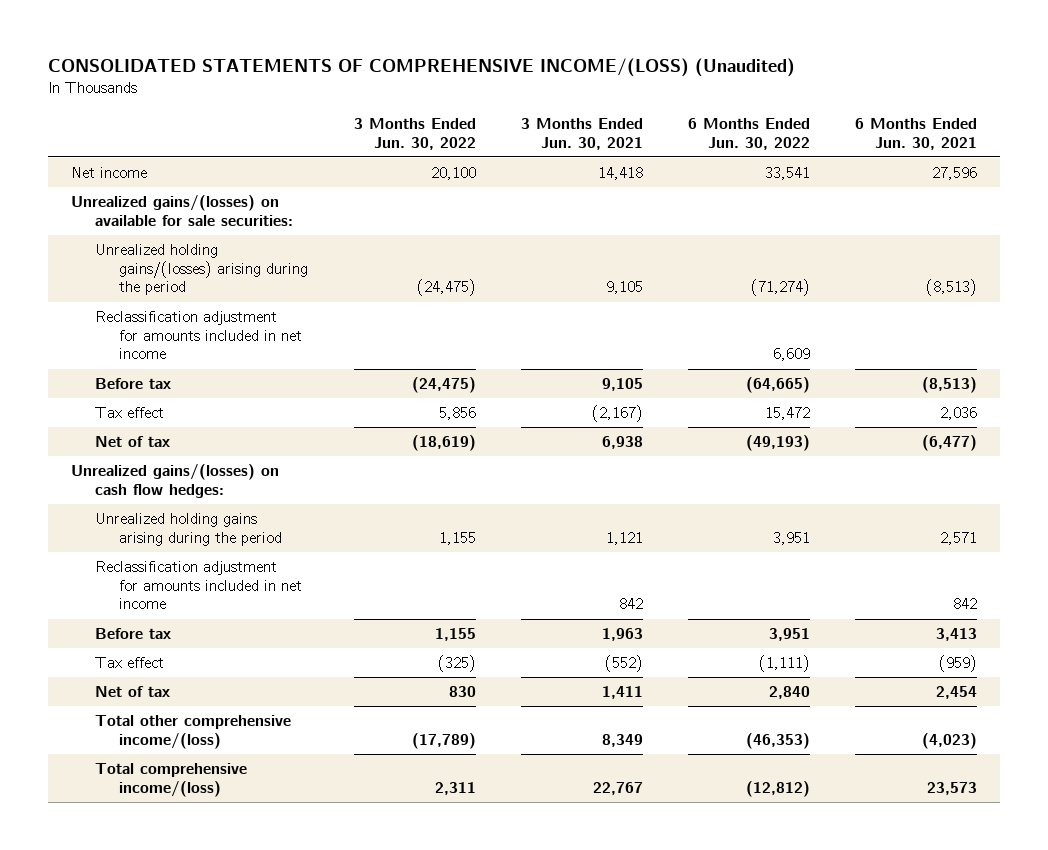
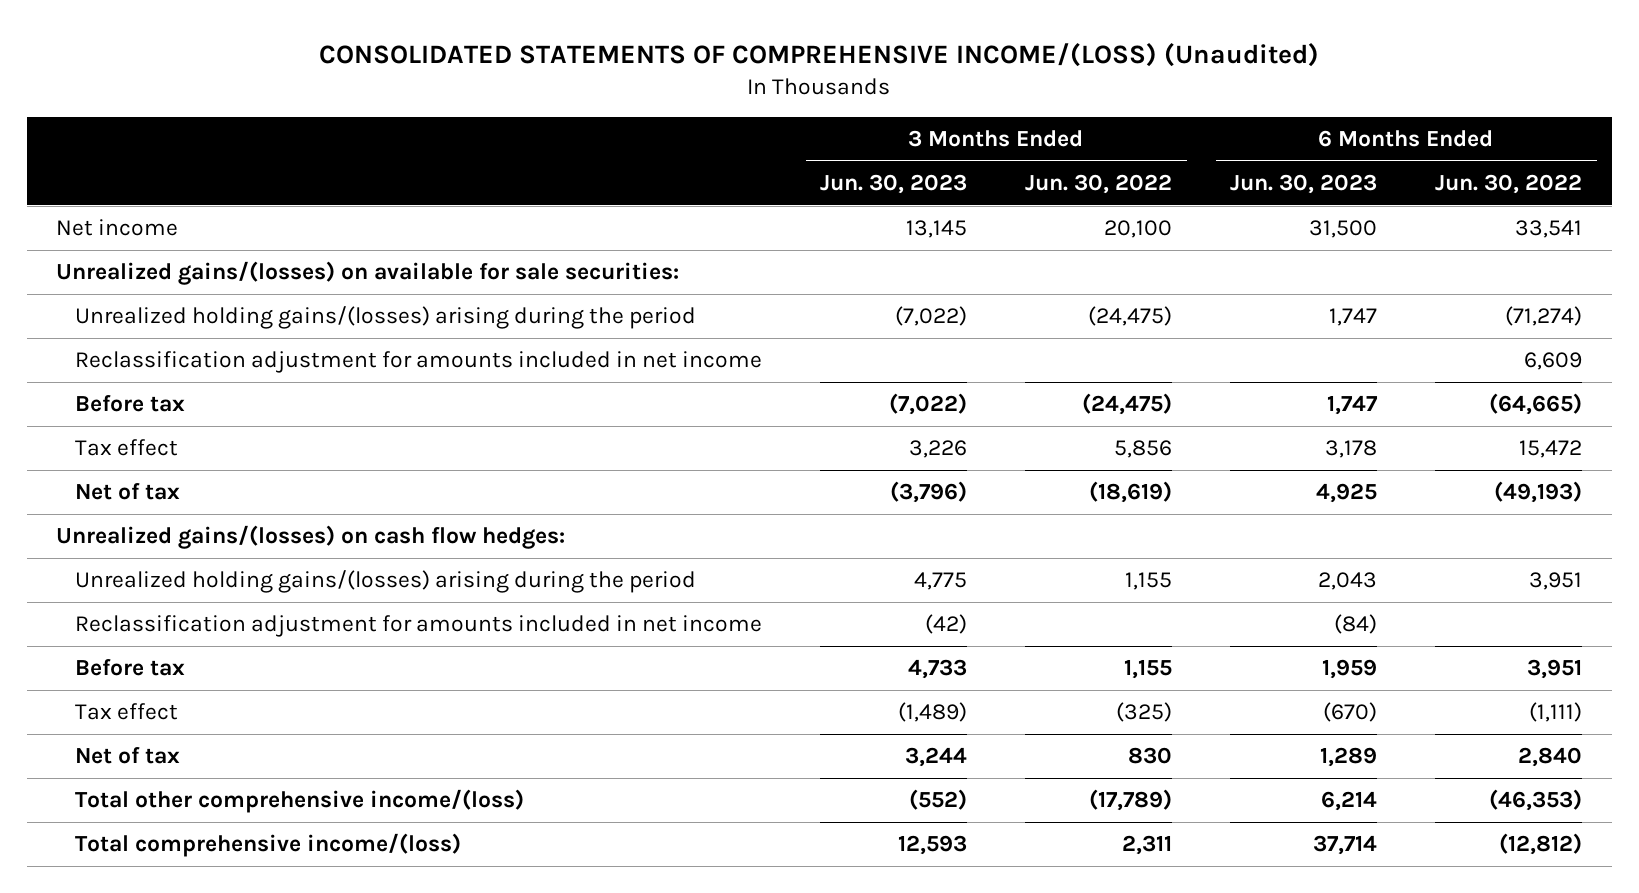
- | 3 Months Ended Jun. 30, 2022 | 3 Months Ended Jun. 30, 2021 | 6 Months Ended Jun. 30, 2022 | 6 Months Ended Jun. 30, 2021
+ | 3 Months Ended Jun. 30, 2023 | 3 Months Ended Jun. 30, 2022 | 6 Months Ended Jun. 30, 2023 | 6 Months Ended Jun. 30, 2022
- Unrealized holding gains arising during the period | 1,155 | 1,121 | 3,951 | 2,571
+ Unrealized holding gains/(losses) arising during the period | 4,775 | 1,155 | 2,043 | 3,951

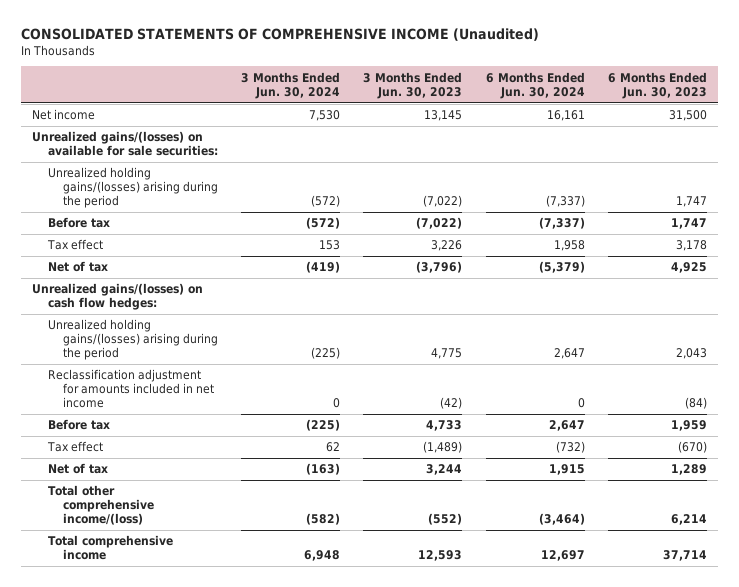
- CONSOLIDATED STATEMENTS OF COMPREHENSIVE INCOME/(LOSS) (Unaudited)
+ CONSOLIDATED STATEMENTS OF COMPREHENSIVE INCOME (Unaudited)
- | 3 Months Ended Jun. 30, 2023 | 3 Months Ended Jun. 30, 2022 | 6 Months Ended Jun. 30, 2023 | 6 Months Ended Jun. 30, 2022
+ | 3 Months Ended Jun. 30, 2024 | 3 Months Ended Jun. 30, 2023 | 6 Months Ended Jun. 30, 2024 | 6 Months Ended Jun. 30, 2023
- Reclassification adjustment for amounts included in net income | | | | 6,609
- Total comprehensive income/(loss) | 12,593 | 2,311 | 37,714 | (12,812)
+ Total comprehensive income | 6,948 | 12,593 | 12,697 | 37,714

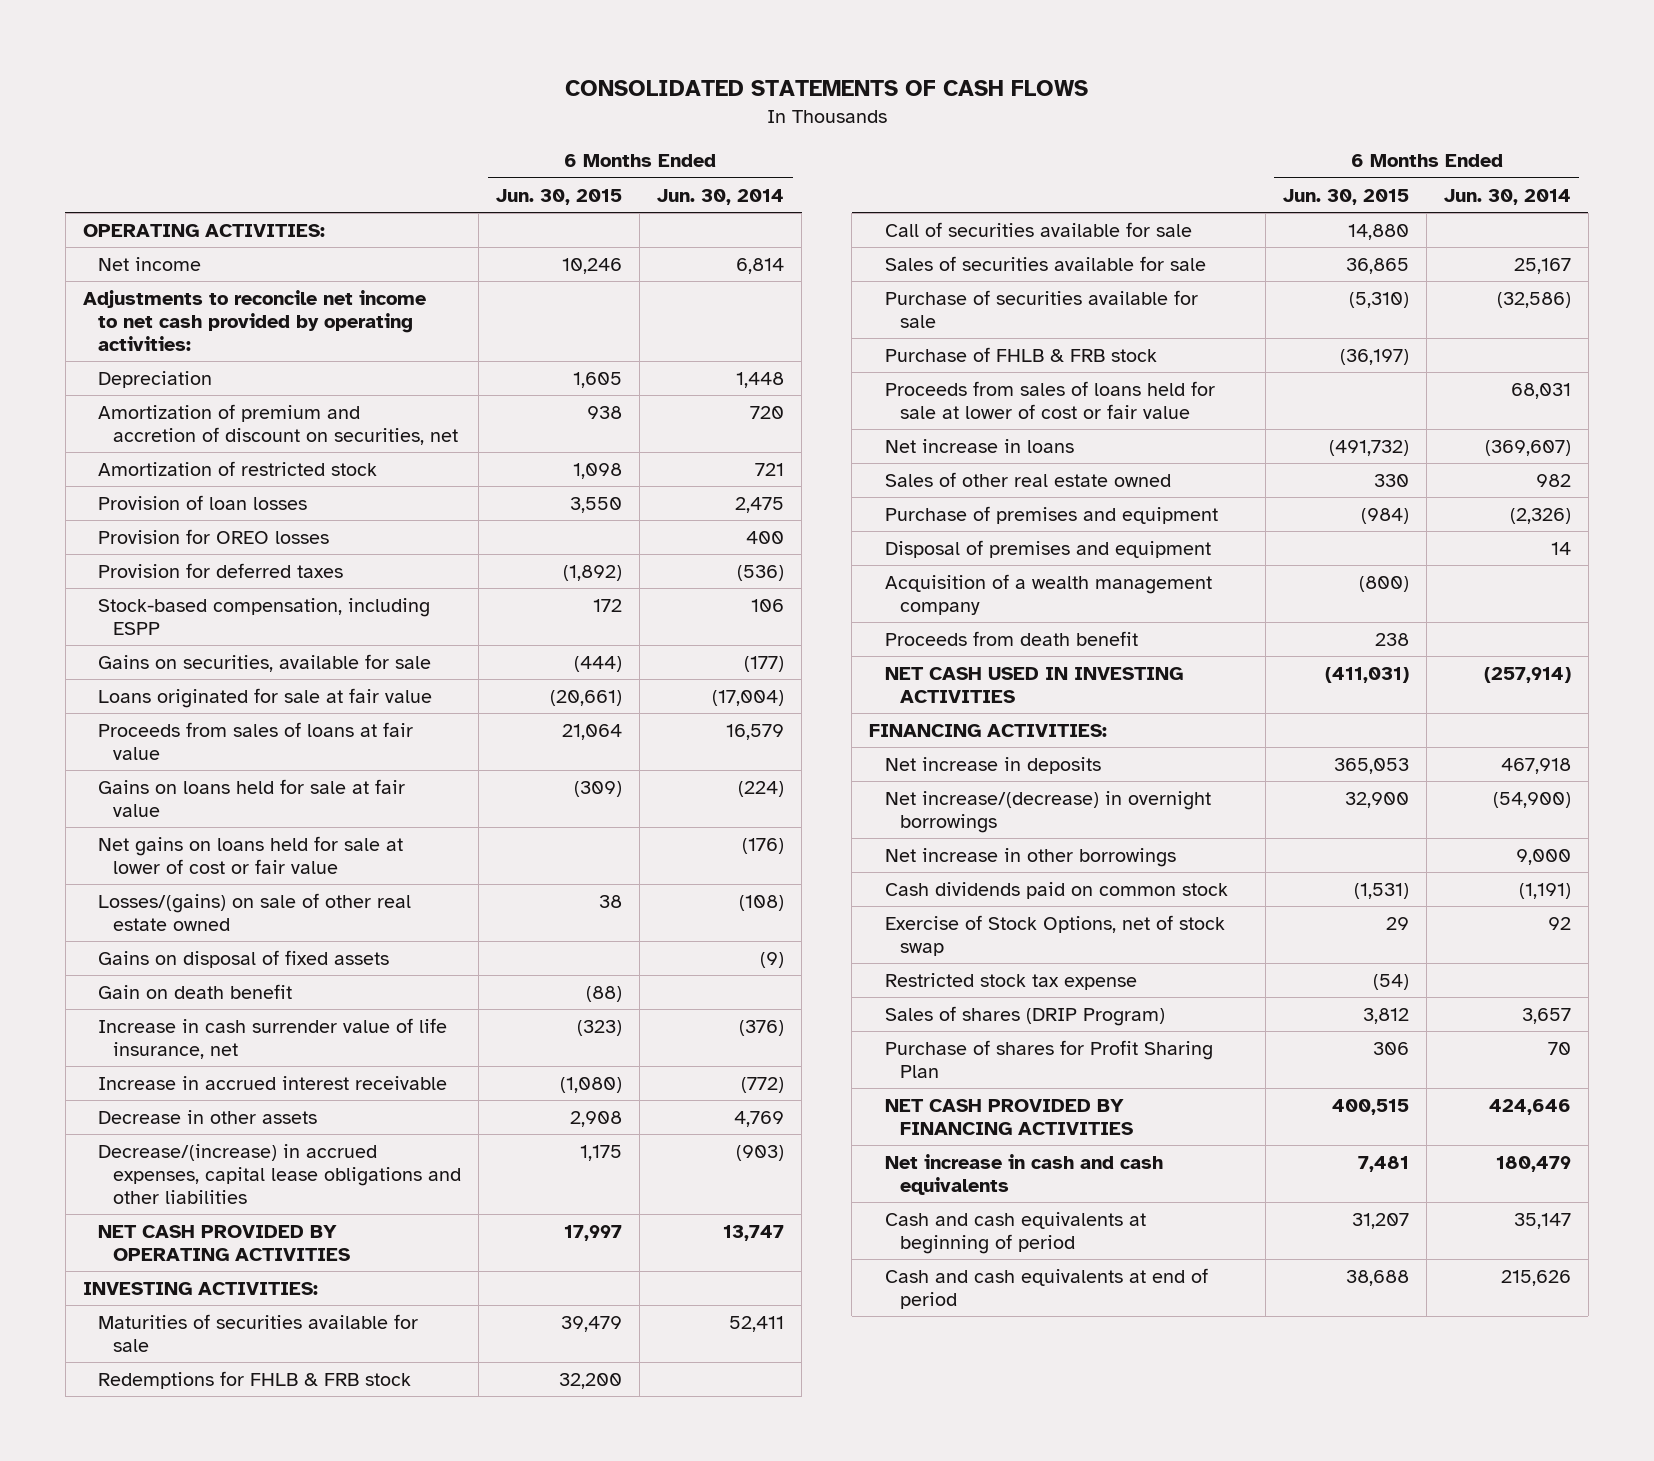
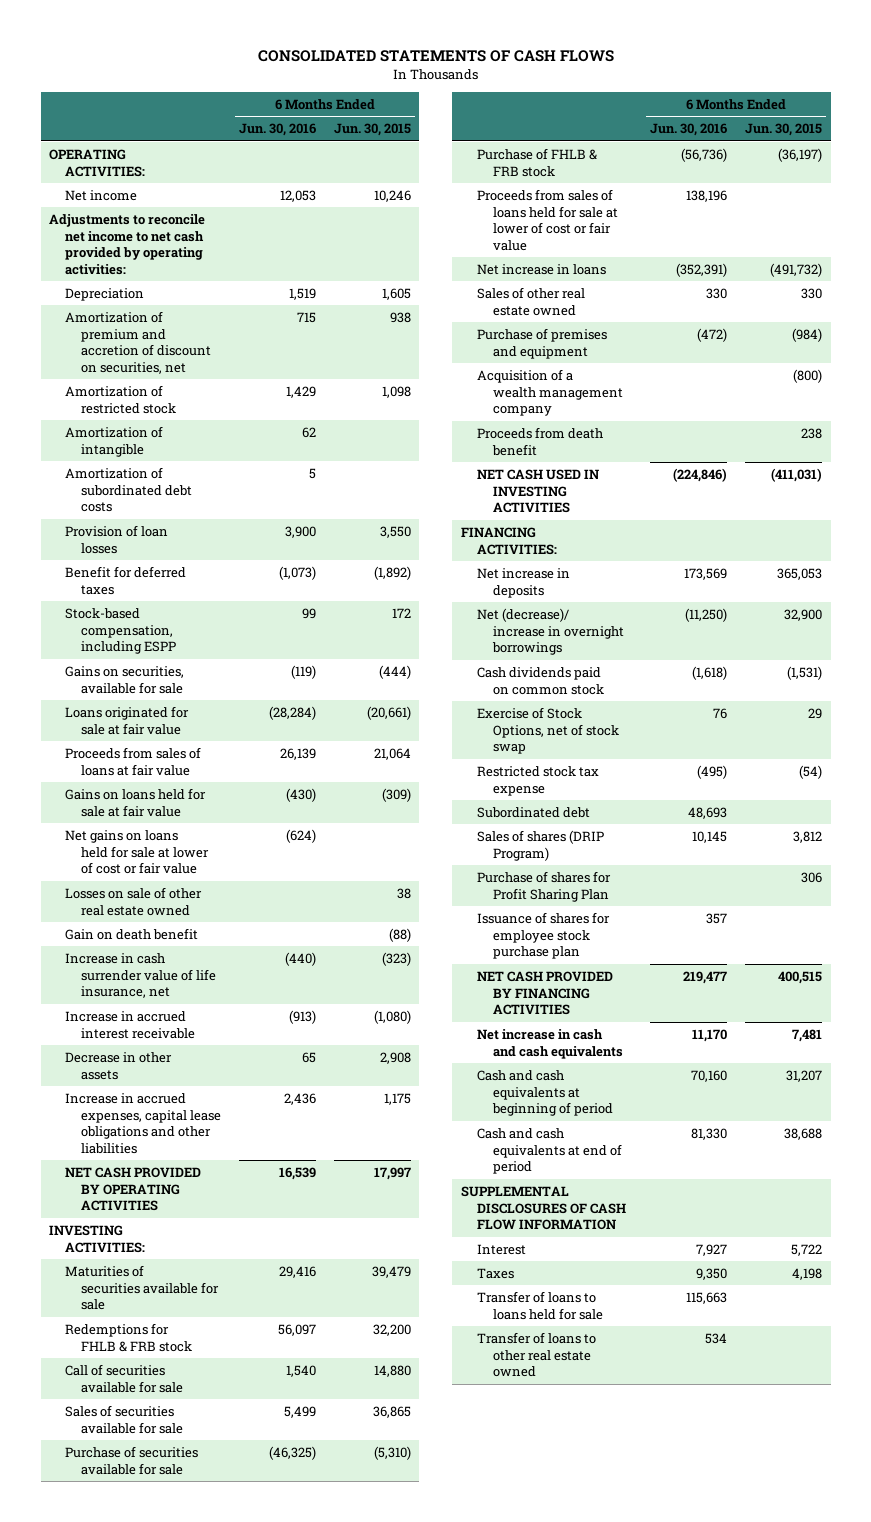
- | 6 Months Ended Jun. 30, 2015 | 6 Months Ended Jun. 30, 2014
+ | 6 Months Ended Jun. 30, 2016 | 6 Months Ended Jun. 30, 2015
+ Amortization of intangible | 62 |
+ Amortization of subordinated debt costs | 5 |
- Provision for OREO losses | | 400
- Provision for deferred taxes | (1,892) | (536)
+ Benefit for deferred taxes | (1,073) | (1,892)
- Losses/(gains) on sale of other real estate owned | 38 | (108)
- Gains on disposal of fixed assets | | (9)
+ Losses on sale of other real estate owned | | 38
- Decrease/(increase) in accrued expenses, capital lease obligations and other liabilities | 1,175 | (903)
+ Increase in accrued expenses, capital lease obligations and other liabilities | 2,436 | 1,175
- Disposal of premises and equipment | | 14
- Net increase/(decrease) in overnight borrowings | 32,900 | (54,900)
- Net increase in other borrowings | | 9,000
+ Net (decrease)/ increase in overnight borrowings | (11,250) | 32,900
+ Subordinated debt | 48,693 |
+ Issuance of shares for employee stock purchase plan | 357 |
+ SUPPLEMENTAL DISCLOSURES OF CASH FLOW INFORMATION
+ Interest | 7,927 | 5,722
+ Taxes | 9,350 | 4,198
+ Transfer of loans to loans held for sale | 115,663 |
+ Transfer of loans to other real estate owned | 534 |

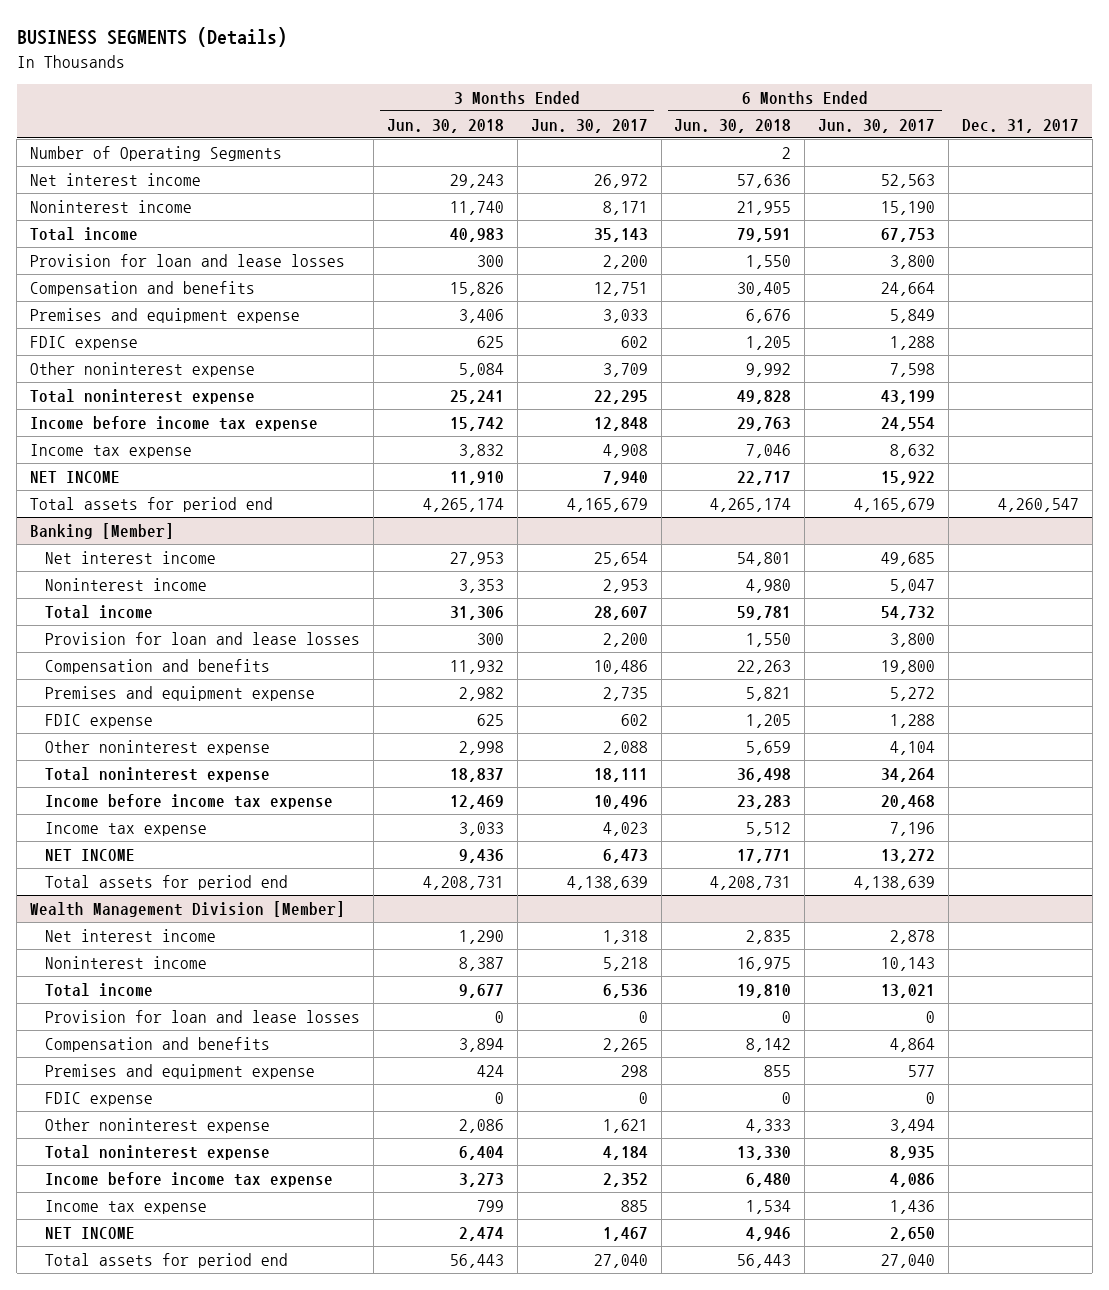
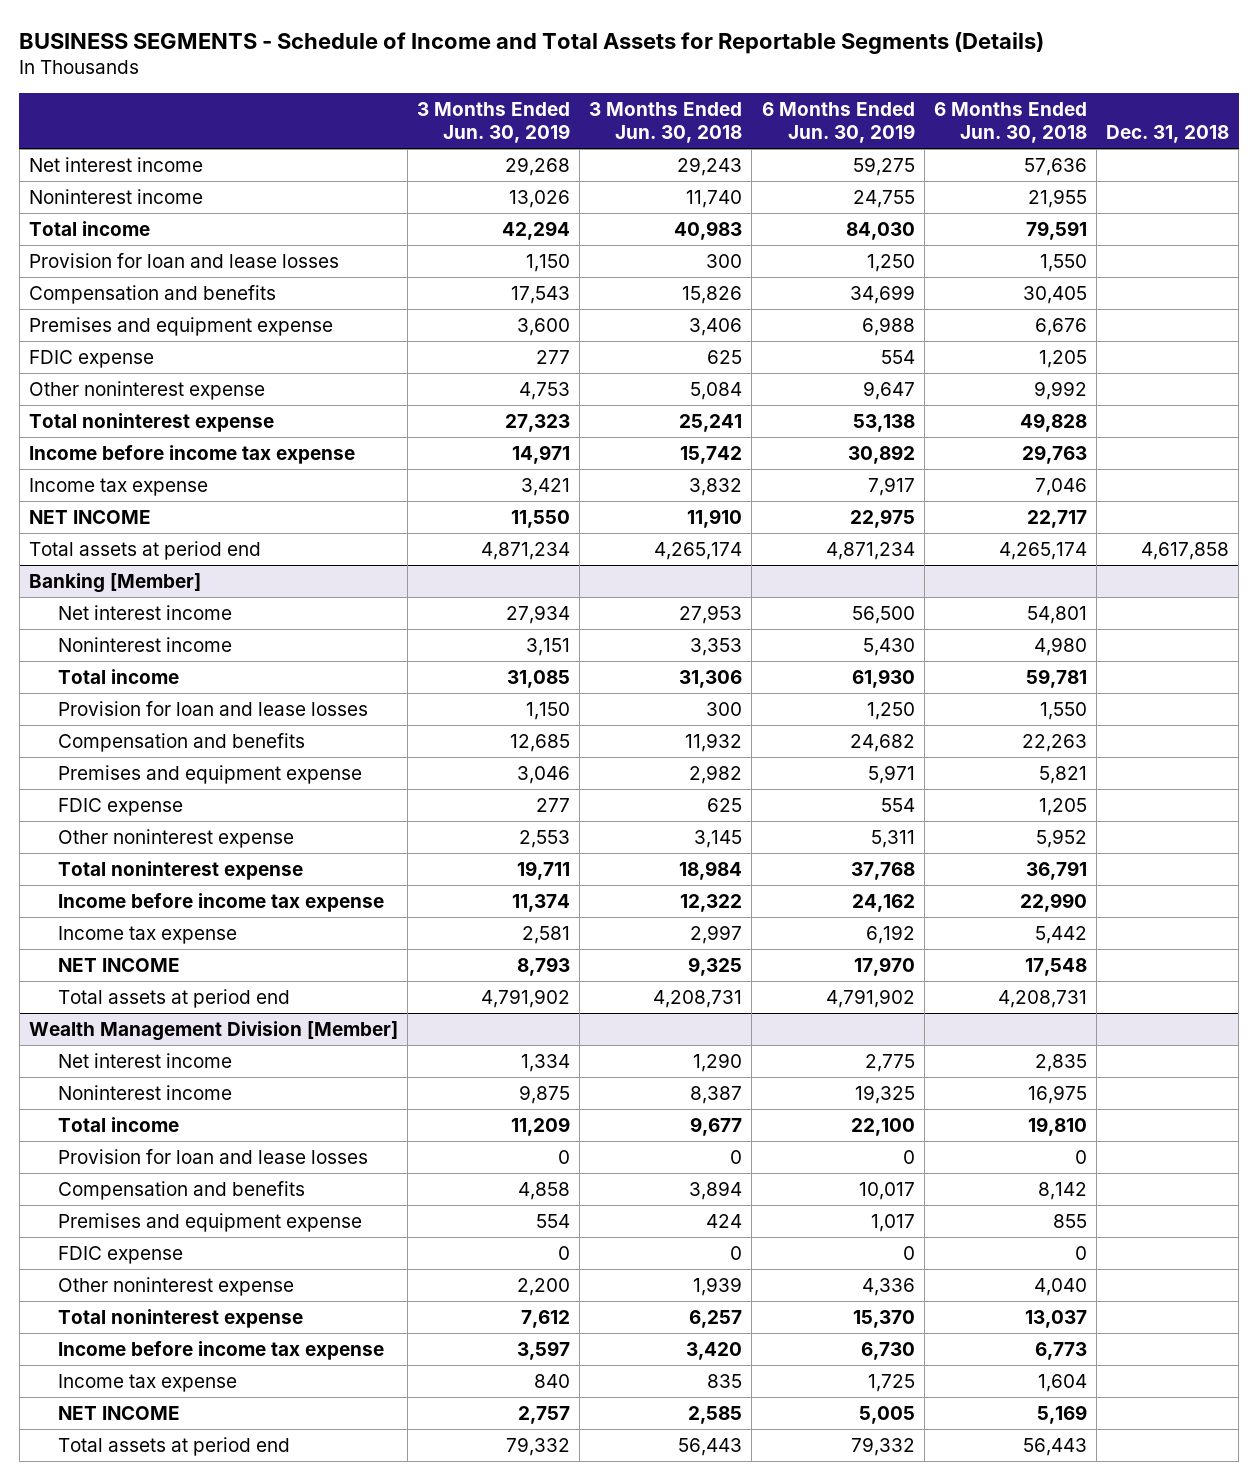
- BUSINESS SEGMENTS (Details)
+ BUSINESS SEGMENTS - Schedule of Income and Total Assets for Reportable Segments (Details)
- | 3 Months Ended Jun. 30, 2018 | 3 Months Ended Jun. 30, 2017 | 6 Months Ended Jun. 30, 2018 | 6 Months Ended Jun. 30, 2017 | Dec. 31, 2017
+ | 3 Months Ended Jun. 30, 2019 | 3 Months Ended Jun. 30, 2018 | 6 Months Ended Jun. 30, 2019 | 6 Months Ended Jun. 30, 2018 | Dec. 31, 2018
- Number of Operating Segments | | | 2 | |
- Total assets for period end | 4,265,174 | 4,165,679 | 4,265,174 | 4,165,679 | 4,260,547
+ Total assets at period end | 4,871,234 | 4,265,174 | 4,871,234 | 4,265,174 | 4,617,858
@ Banking [Member]
- Other noninterest expense | 2,998 | 2,088 | 5,659 | 4,104 |
- Total noninterest expense | 18,837 | 18,111 | 36,498 | 34,264 |
- Income before income tax expense | 12,469 | 10,496 | 23,283 | 20,468 |
- Income tax expense | 3,033 | 4,023 | 5,512 | 7,196 |
- NET INCOME | 9,436 | 6,473 | 17,771 | 13,272 |
- Total assets for period end | 4,208,731 | 4,138,639 | 4,208,731 | 4,138,639 |
+ Other noninterest expense | 2,553 | 3,145 | 5,311 | 5,952 |
+ Total noninterest expense | 19,711 | 18,984 | 37,768 | 36,791 |
+ Income before income tax expense | 11,374 | 12,322 | 24,162 | 22,990 |
+ Income tax expense | 2,581 | 2,997 | 6,192 | 5,442 |
+ NET INCOME | 8,793 | 9,325 | 17,970 | 17,548 |
+ Total assets at period end | 4,791,902 | 4,208,731 | 4,791,902 | 4,208,731 |
@ Wealth Management Division [Member]
- Other noninterest expense | 2,086 | 1,621 | 4,333 | 3,494 |
- Total noninterest expense | 6,404 | 4,184 | 13,330 | 8,935 |
- Income before income tax expense | 3,273 | 2,352 | 6,480 | 4,086 |
- Income tax expense | 799 | 885 | 1,534 | 1,436 |
- NET INCOME | 2,474 | 1,467 | 4,946 | 2,650 |
- Total assets for period end | 56,443 | 27,040 | 56,443 | 27,040 |
+ Other noninterest expense | 2,200 | 1,939 | 4,336 | 4,040 |
+ Total noninterest expense | 7,612 | 6,257 | 15,370 | 13,037 |
+ Income before income tax expense | 3,597 | 3,420 | 6,730 | 6,773 |
+ Income tax expense | 840 | 835 | 1,725 | 1,604 |
+ NET INCOME | 2,757 | 2,585 | 5,005 | 5,169 |
+ Total assets at period end | 79,332 | 56,443 | 79,332 | 56,443 |

